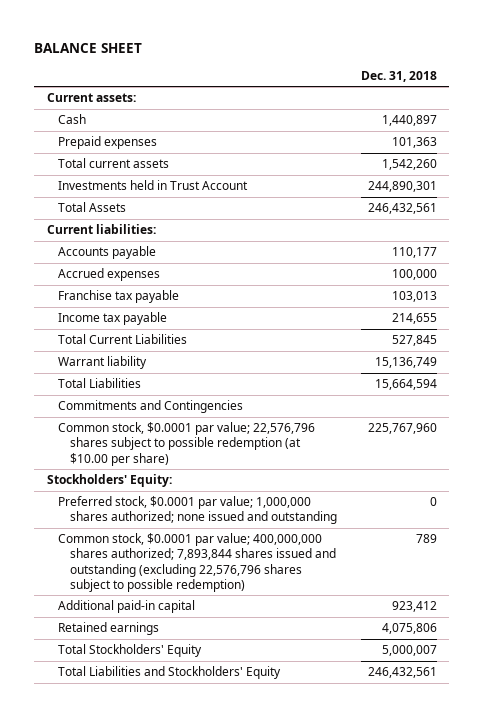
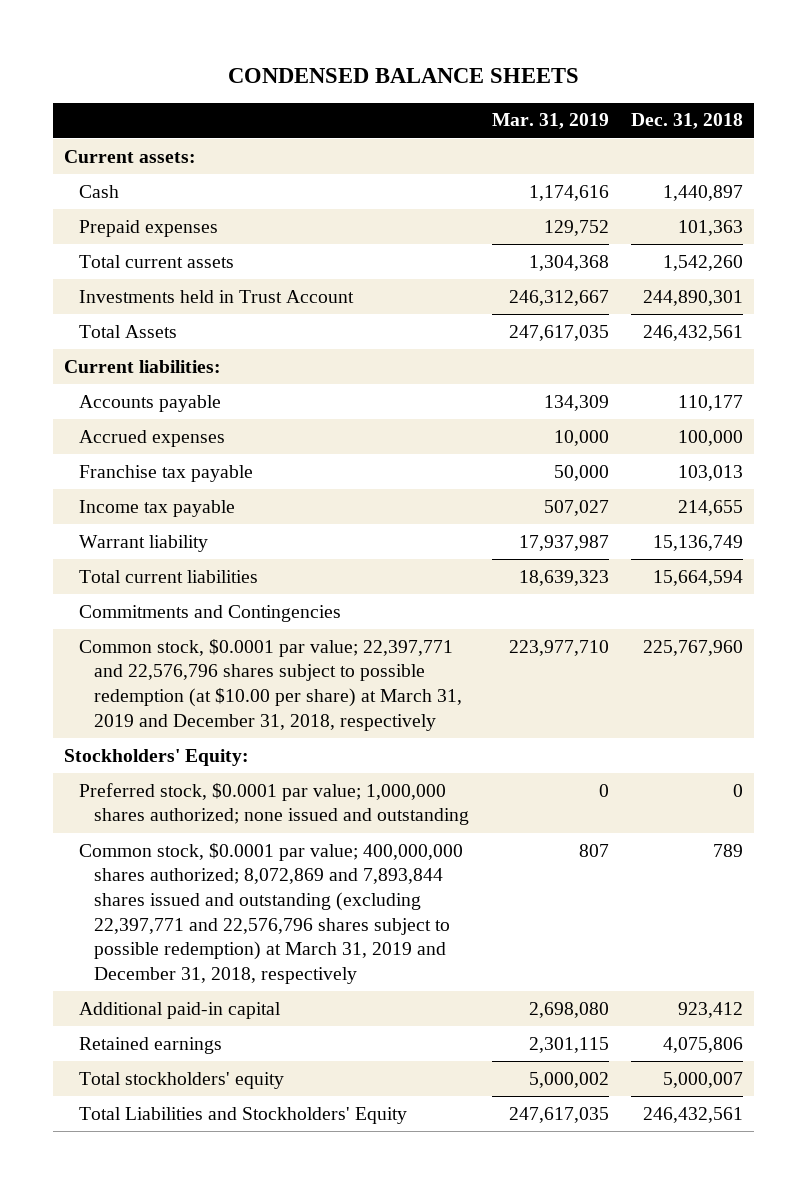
- BALANCE SHEET
+ CONDENSED BALANCE SHEETS
- | Dec. 31, 2018
+ | Mar. 31, 2019 | Dec. 31, 2018
- Total Current Liabilities | 527,845
- Total Liabilities | 15,664,594
+ Total current liabilities | 18,639,323 | 15,664,594
- Common stock, $0.0001 par value; 22,576,796 shares subject to possible redemption (at $10.00 per share) | 225,767,960
+ Common stock, $0.0001 par value; 22,397,771 and 22,576,796 shares subject to possible redemption (at $10.00 per share) at March 31, 2019 and December 31, 2018, respectively | 223,977,710 | 225,767,960
- Common stock, $0.0001 par value; 400,000,000 shares authorized; 7,893,844 shares issued and outstanding (excluding 22,576,796 shares subject to possible redemption) | 789
+ Common stock, $0.0001 par value; 400,000,000 shares authorized; 8,072,869 and 7,893,844 shares issued and outstanding (excluding 22,397,771 and 22,576,796 shares subject to possible redemption) at March 31, 2019 and December 31, 2018, respectively | 807 | 789
- Total Stockholders' Equity | 5,000,007
+ Total stockholders' equity | 5,000,002 | 5,000,007

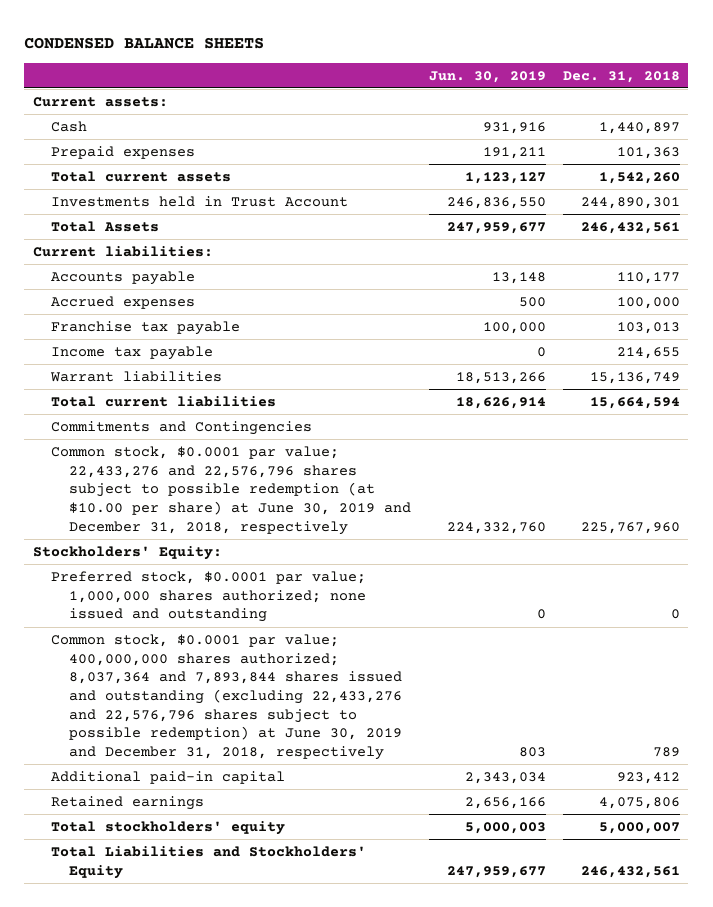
- | Mar. 31, 2019 | Dec. 31, 2018
+ | Jun. 30, 2019 | Dec. 31, 2018
- Warrant liability | 17,937,987 | 15,136,749
+ Warrant liabilities | 18,513,266 | 15,136,749
- Common stock, $0.0001 par value; 22,397,771 and 22,576,796 shares subject to possible redemption (at $10.00 per share) at March 31, 2019 and December 31, 2018, respectively | 223,977,710 | 225,767,960
+ Common stock, $0.0001 par value; 22,433,276 and 22,576,796 shares subject to possible redemption (at $10.00 per share) at June 30, 2019 and December 31, 2018, respectively | 224,332,760 | 225,767,960
- Preferred stock, $0.0001 par value; 1,000,000 shares authorized; none issued and outstanding | 0 | 0
- Common stock, $0.0001 par value; 400,000,000 shares authorized; 8,072,869 and 7,893,844 shares issued and outstanding (excluding 22,397,771 and 22,576,796 shares subject to possible redemption) at March 31, 2019 and December 31, 2018, respectively | 807 | 789
+ Preferred stock, $0.0001 par value; 1,000,000 shares authorized; none issued and outstanding | 0 | 0
+ Common stock, $0.0001 par value; 400,000,000 shares authorized; 8,037,364 and 7,893,844 shares issued and outstanding (excluding 22,433,276 and 22,576,796 shares subject to possible redemption) at June 30, 2019 and December 31, 2018, respectively | 803 | 789

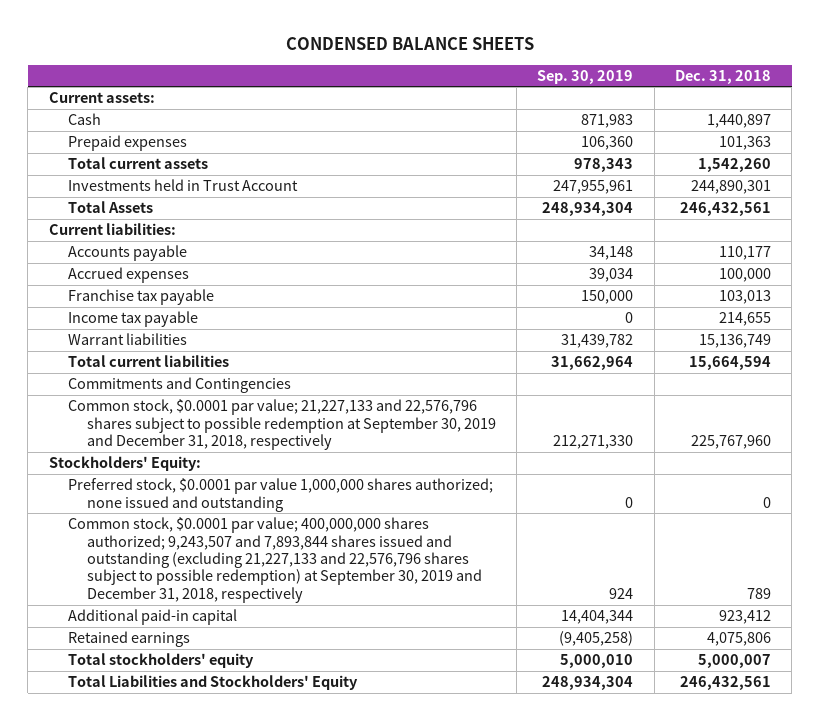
- | Jun. 30, 2019 | Dec. 31, 2018
+ | Sep. 30, 2019 | Dec. 31, 2018
- Common stock, $0.0001 par value; 22,433,276 and 22,576,796 shares subject to possible redemption (at $10.00 per share) at June 30, 2019 and December 31, 2018, respectively | 224,332,760 | 225,767,960
+ Common stock, $0.0001 par value; 21,227,133 and 22,576,796 shares subject to possible redemption at September 30, 2019 and December 31, 2018, respectively | 212,271,330 | 225,767,960
- Preferred stock, $0.0001 par value; 1,000,000 shares authorized; none issued and outstanding | 0 | 0
- Common stock, $0.0001 par value; 400,000,000 shares authorized; 8,037,364 and 7,893,844 shares issued and outstanding (excluding 22,433,276 and 22,576,796 shares subject to possible redemption) at June 30, 2019 and December 31, 2018, respectively | 803 | 789
+ Preferred stock, $0.0001 par value 1,000,000 shares authorized; none issued and outstanding | 0 | 0
+ Common stock, $0.0001 par value; 400,000,000 shares authorized; 9,243,507 and 7,893,844 shares issued and outstanding (excluding 21,227,133 and 22,576,796 shares subject to possible redemption) at September 30, 2019 and December 31, 2018, respectively | 924 | 789

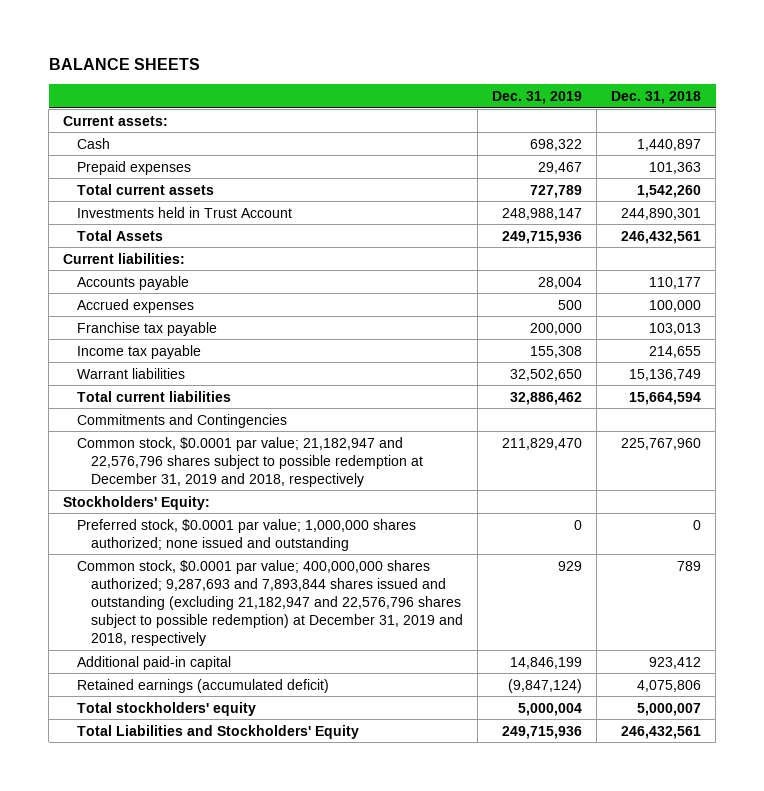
- CONDENSED BALANCE SHEETS
+ BALANCE SHEETS
- | Sep. 30, 2019 | Dec. 31, 2018
+ | Dec. 31, 2019 | Dec. 31, 2018
- Common stock, $0.0001 par value; 21,227,133 and 22,576,796 shares subject to possible redemption at September 30, 2019 and December 31, 2018, respectively | 212,271,330 | 225,767,960
+ Common stock, $0.0001 par value; 21,182,947 and 22,576,796 shares subject to possible redemption at December 31, 2019 and 2018, respectively | 211,829,470 | 225,767,960
- Preferred stock, $0.0001 par value 1,000,000 shares authorized; none issued and outstanding | 0 | 0
- Common stock, $0.0001 par value; 400,000,000 shares authorized; 9,243,507 and 7,893,844 shares issued and outstanding (excluding 21,227,133 and 22,576,796 shares subject to possible redemption) at September 30, 2019 and December 31, 2018, respectively | 924 | 789
+ Preferred stock, $0.0001 par value; 1,000,000 shares authorized; none issued and outstanding | 0 | 0
+ Common stock, $0.0001 par value; 400,000,000 shares authorized; 9,287,693 and 7,893,844 shares issued and outstanding (excluding 21,182,947 and 22,576,796 shares subject to possible redemption) at December 31, 2019 and 2018, respectively | 929 | 789
- Retained earnings | (9,405,258) | 4,075,806
+ Retained earnings (accumulated deficit) | (9,847,124) | 4,075,806

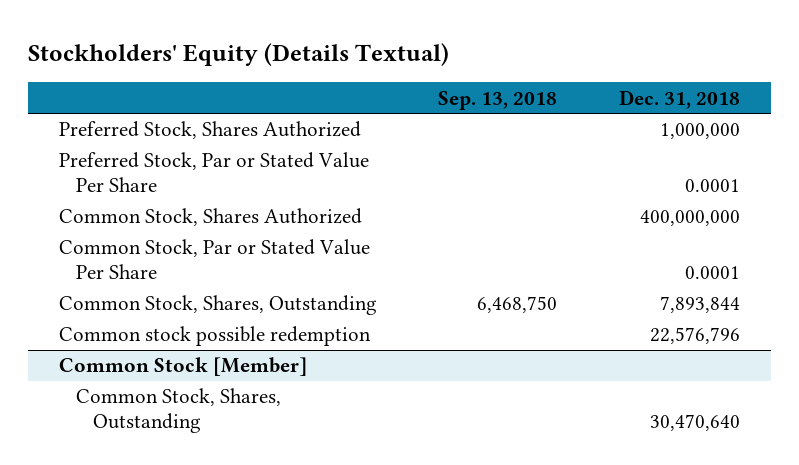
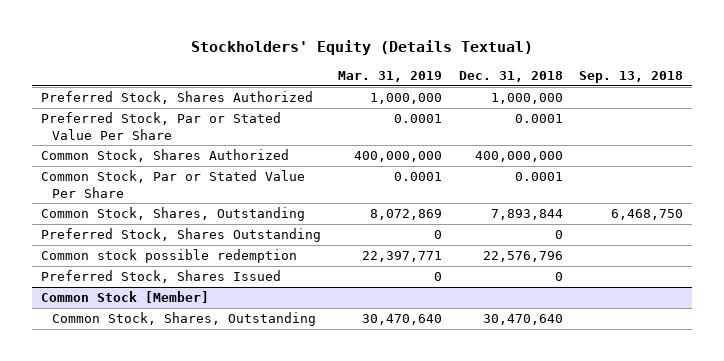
- | Sep. 13, 2018 | Dec. 31, 2018
+ | Mar. 31, 2019 | Dec. 31, 2018 | Sep. 13, 2018
+ Preferred Stock, Shares Outstanding | 0 | 0 |
+ Preferred Stock, Shares Issued | 0 | 0 |

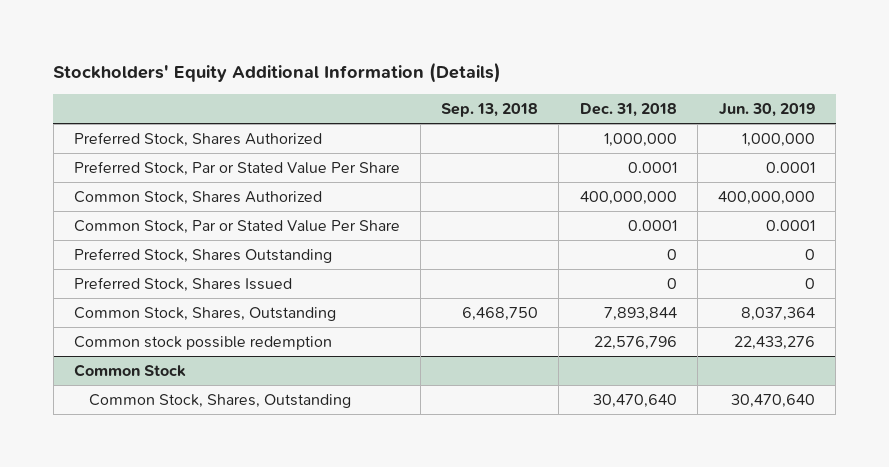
- Stockholders' Equity (Details Textual)
+ Stockholders' Equity Additional Information (Details)
- | Mar. 31, 2019 | Dec. 31, 2018 | Sep. 13, 2018
+ | Sep. 13, 2018 | Dec. 31, 2018 | Jun. 30, 2019
- Common Stock [Member]
moved down: Common Stock, Shares, Outstanding | 6,468,750 | 7,893,844 | 8,037,364
moved down: Common stock possible redemption | | 22,576,796 | 22,433,276
+ Common Stock

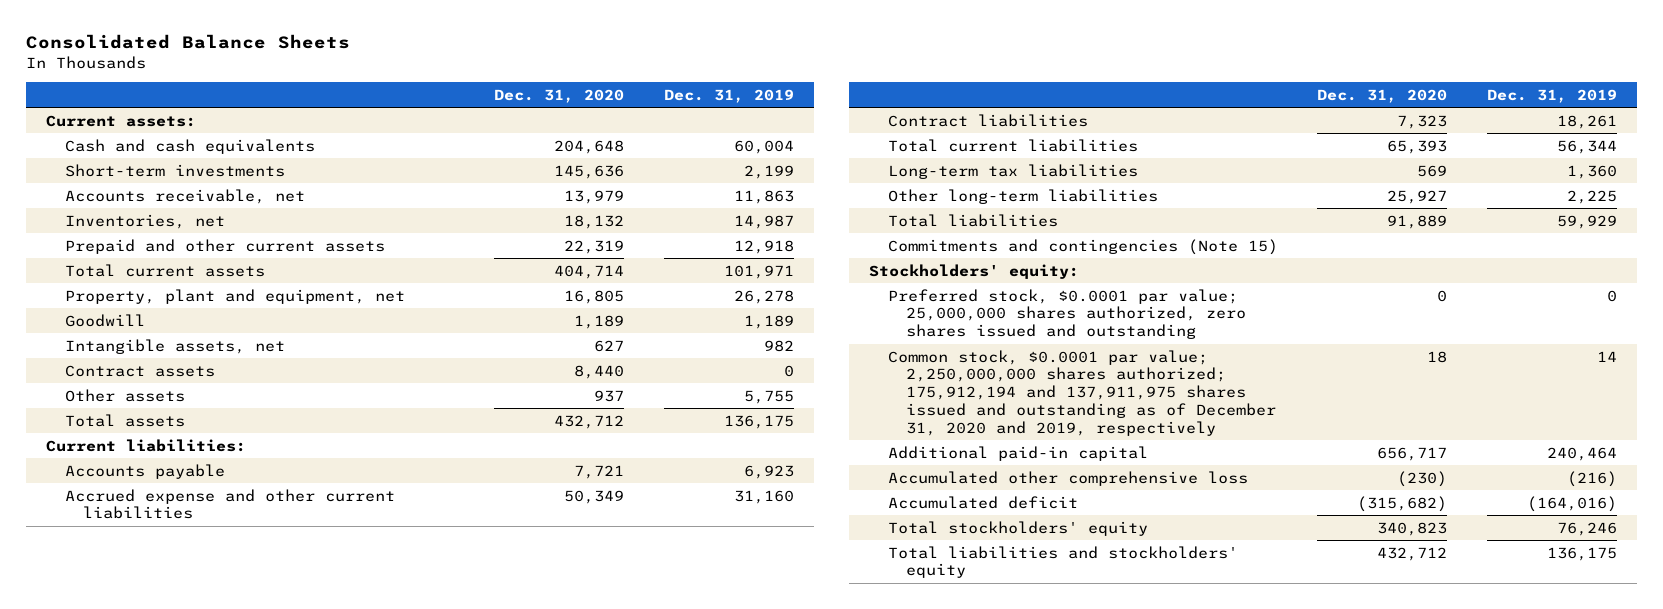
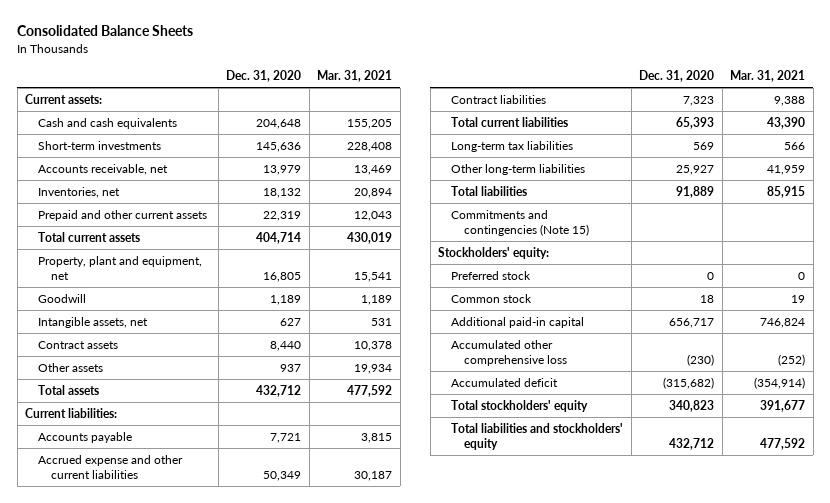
- | Dec. 31, 2020 | Dec. 31, 2019
+ | Dec. 31, 2020 | Mar. 31, 2021
- Preferred stock, $0.0001 par value; 25,000,000 shares authorized, zero shares issued and outstanding | 0 | 0
- Common stock, $0.0001 par value; 2,250,000,000 shares authorized; 175,912,194 and 137,911,975 shares issued and outstanding as of December 31, 2020 and 2019, respectively | 18 | 14
+ Preferred stock | 0 | 0
+ Common stock | 18 | 19

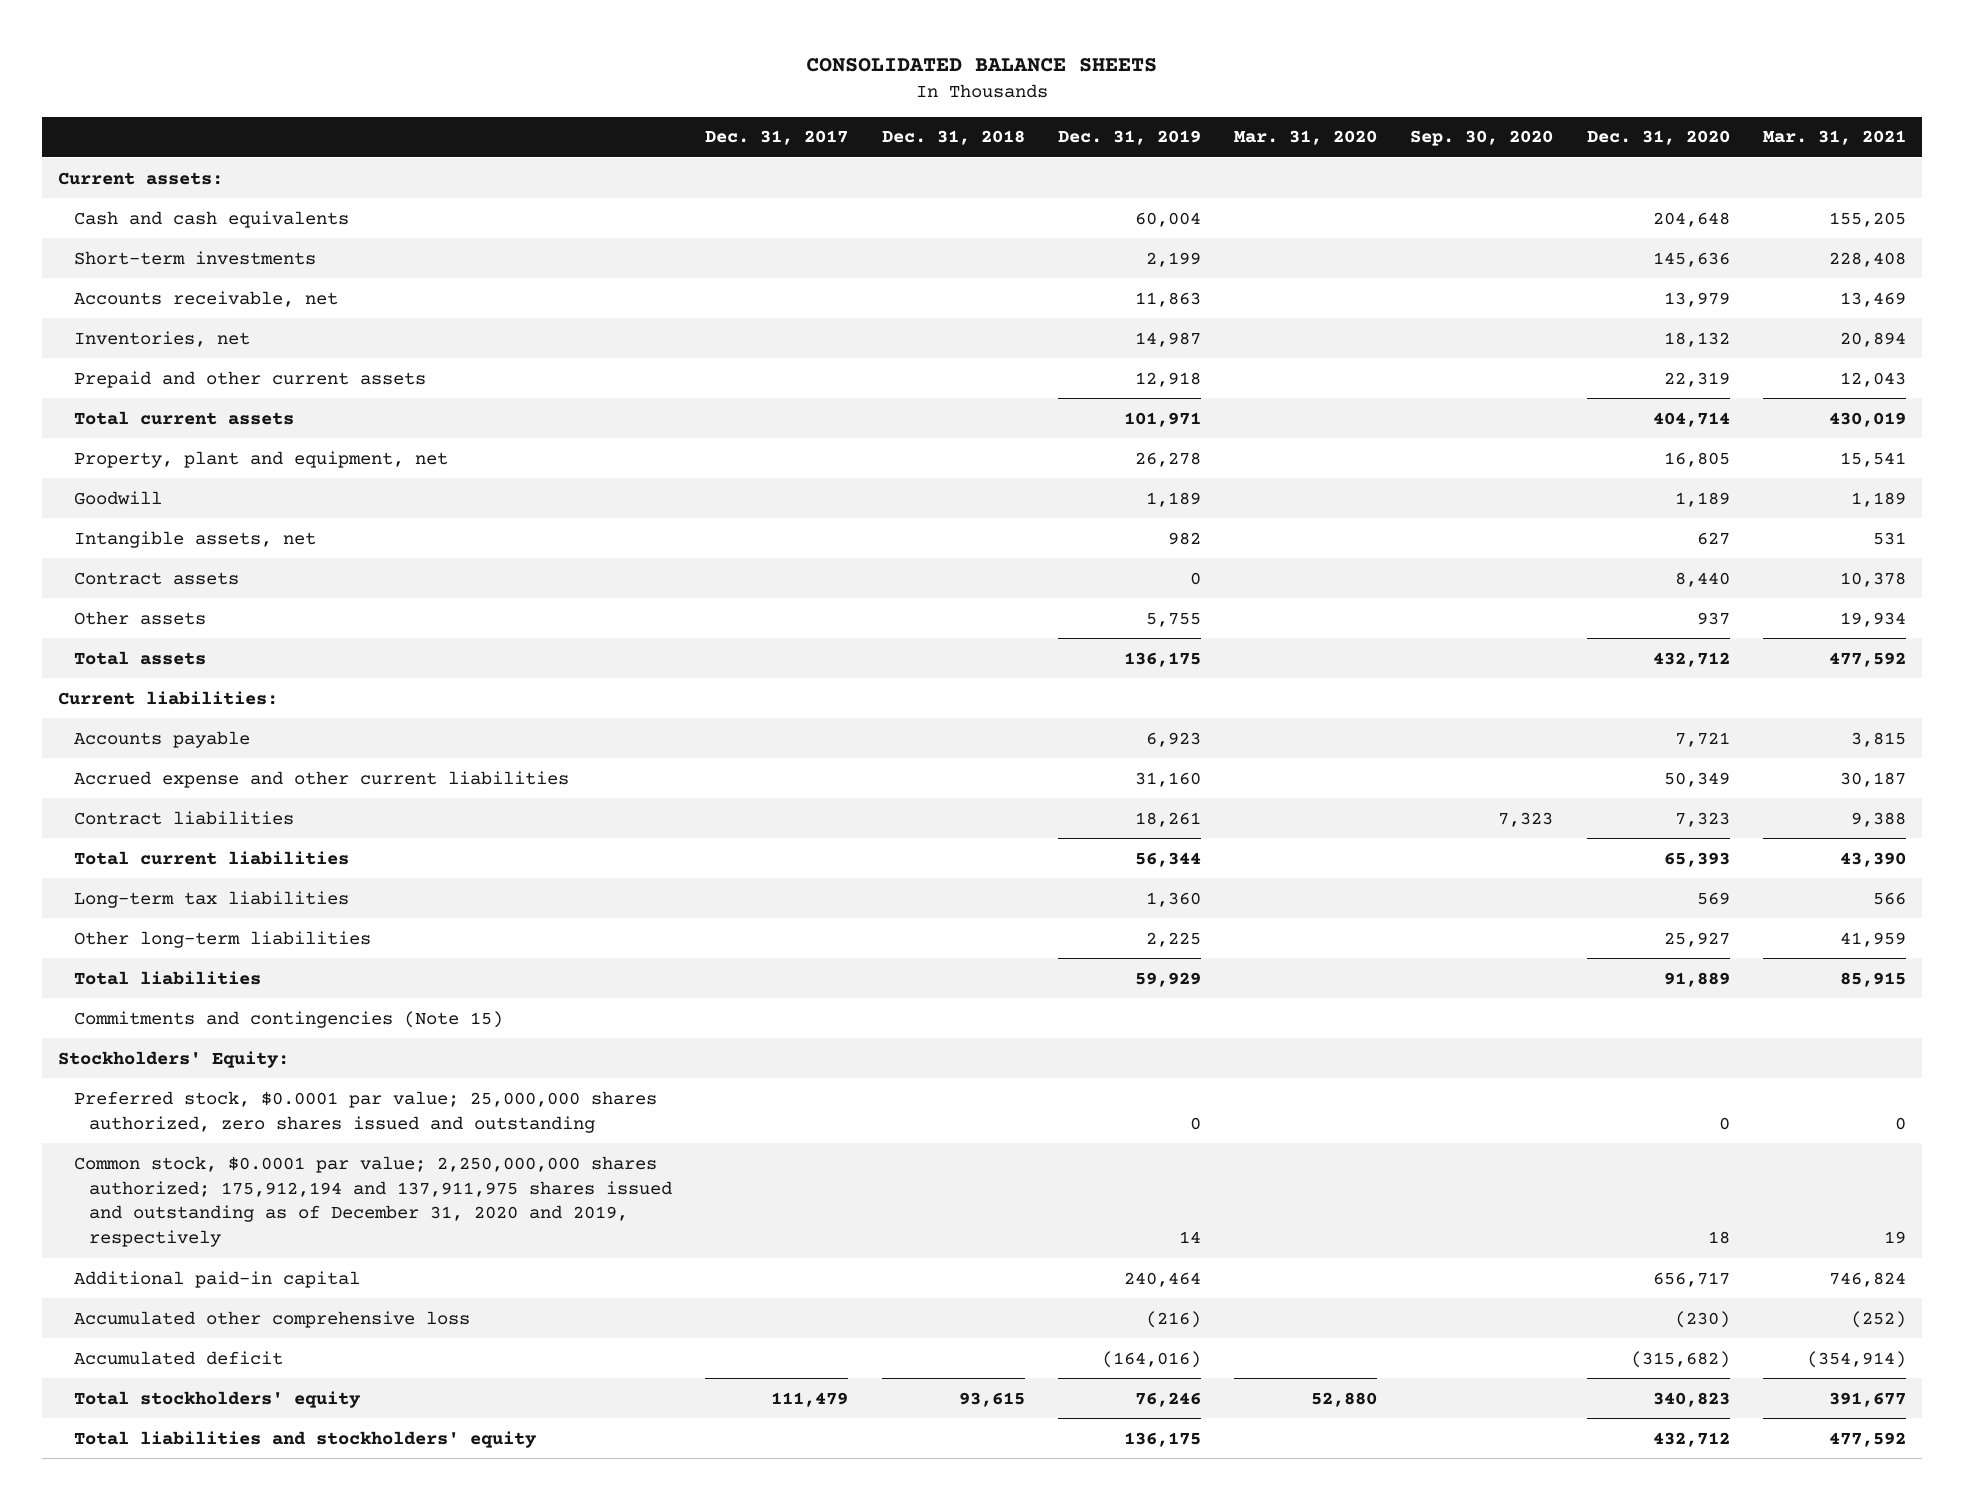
- Consolidated Balance Sheets
+ CONSOLIDATED BALANCE SHEETS
- | Dec. 31, 2020 | Mar. 31, 2021
+ | Dec. 31, 2017 | Dec. 31, 2018 | Dec. 31, 2019 | Mar. 31, 2020 | Sep. 30, 2020 | Dec. 31, 2020 | Mar. 31, 2021
- Stockholders' equity:
- Preferred stock | 0 | 0
- Common stock | 18 | 19
+ Stockholders' Equity:
+ Preferred stock, $0.0001 par value; 25,000,000 shares authorized, zero shares issued and outstanding | | | 0 | | | 0 | 0
+ Common stock, $0.0001 par value; 2,250,000,000 shares authorized; 175,912,194 and 137,911,975 shares issued and outstanding as of December 31, 2020 and 2019, respectively | | | 14 | | | 18 | 19

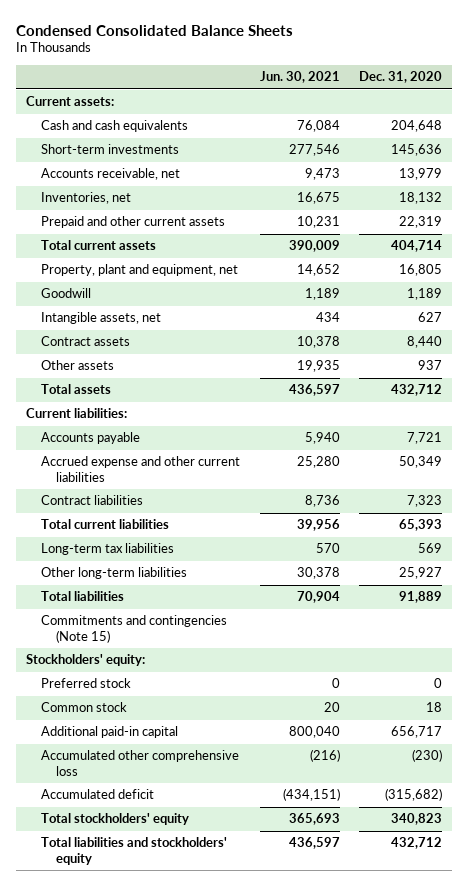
- CONSOLIDATED BALANCE SHEETS
+ Condensed Consolidated Balance Sheets
- | Dec. 31, 2017 | Dec. 31, 2018 | Dec. 31, 2019 | Mar. 31, 2020 | Sep. 30, 2020 | Dec. 31, 2020 | Mar. 31, 2021
+ | Jun. 30, 2021 | Dec. 31, 2020
- Stockholders' Equity:
- Preferred stock, $0.0001 par value; 25,000,000 shares authorized, zero shares issued and outstanding | | | 0 | | | 0 | 0
- Common stock, $0.0001 par value; 2,250,000,000 shares authorized; 175,912,194 and 137,911,975 shares issued and outstanding as of December 31, 2020 and 2019, respectively | | | 14 | | | 18 | 19
+ Stockholders' equity:
+ Preferred stock | 0 | 0
+ Common stock | 20 | 18

